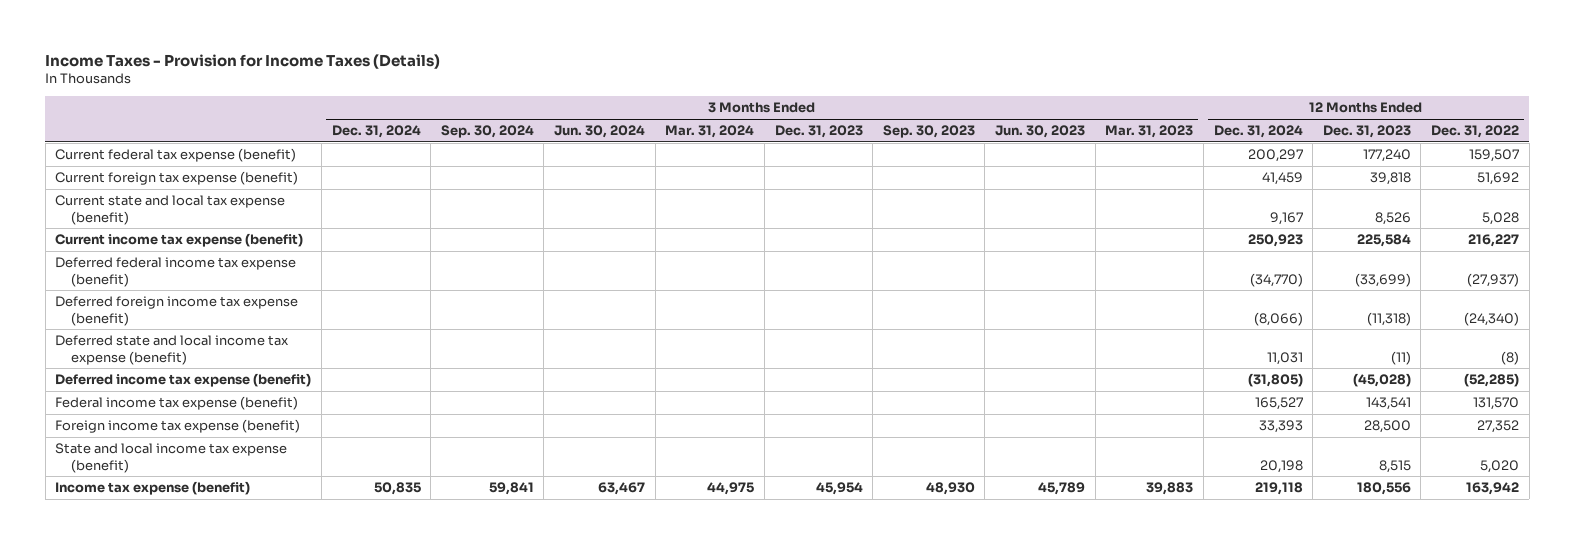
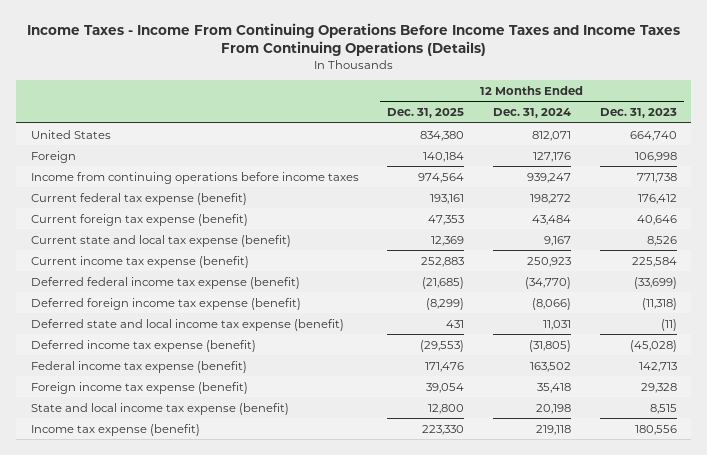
- Income Taxes - Provision for Income Taxes (Details)
+ Income Taxes - Income From Continuing Operations Before Income Taxes and Income Taxes From Continuing Operations (Details)
- | 3 Months Ended Dec. 31, 2024 | 3 Months Ended Sep. 30, 2024 | 3 Months Ended Jun. 30, 2024 | 3 Months Ended Mar. 31, 2024 | 3 Months Ended Dec. 31, 2023 | 3 Months Ended Sep. 30, 2023 | 3 Months Ended Jun. 30, 2023 | 3 Months Ended Mar. 31, 2023 | 12 Months Ended Dec. 31, 2024 | 12 Months Ended Dec. 31, 2023 | 12 Months Ended Dec. 31, 2022
+ | 12 Months Ended Dec. 31, 2025 | 12 Months Ended Dec. 31, 2024 | 12 Months Ended Dec. 31, 2023
- Current federal tax expense (benefit) | | | | | | | | | 200,297 | 177,240 | 159,507
- Current foreign tax expense (benefit) | | | | | | | | | 41,459 | 39,818 | 51,692
+ United States | 834,380 | 812,071 | 664,740
+ Foreign | 140,184 | 127,176 | 106,998
+ Income from continuing operations before income taxes | 974,564 | 939,247 | 771,738
+ Current federal tax expense (benefit) | 193,161 | 198,272 | 176,412
+ Current foreign tax expense (benefit) | 47,353 | 43,484 | 40,646
- Federal income tax expense (benefit) | | | | | | | | | 165,527 | 143,541 | 131,570
- Foreign income tax expense (benefit) | | | | | | | | | 33,393 | 28,500 | 27,352
+ Federal income tax expense (benefit) | 171,476 | 163,502 | 142,713
+ Foreign income tax expense (benefit) | 39,054 | 35,418 | 29,328

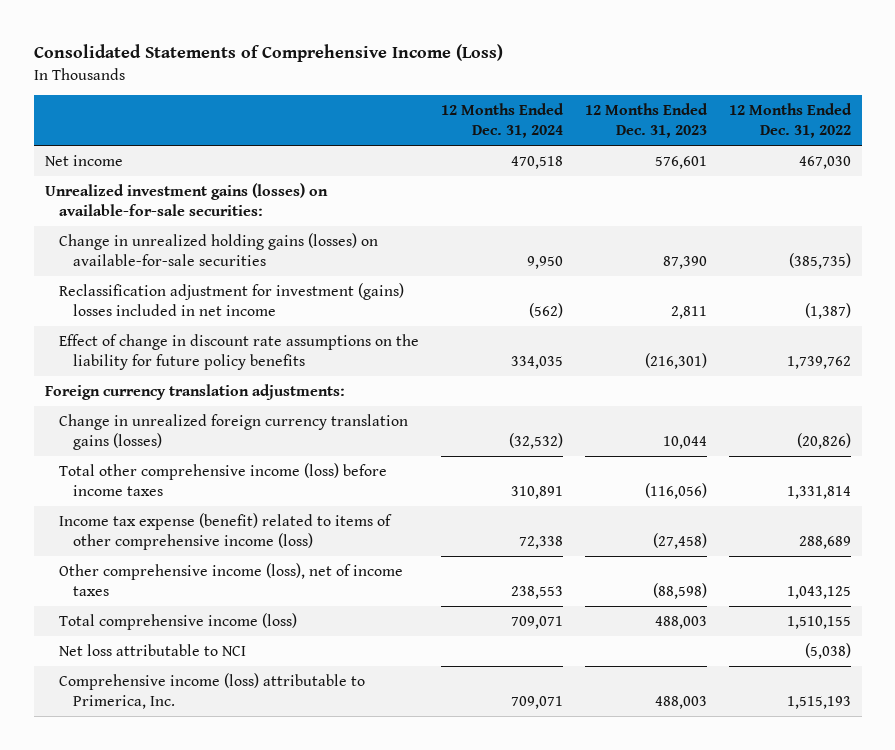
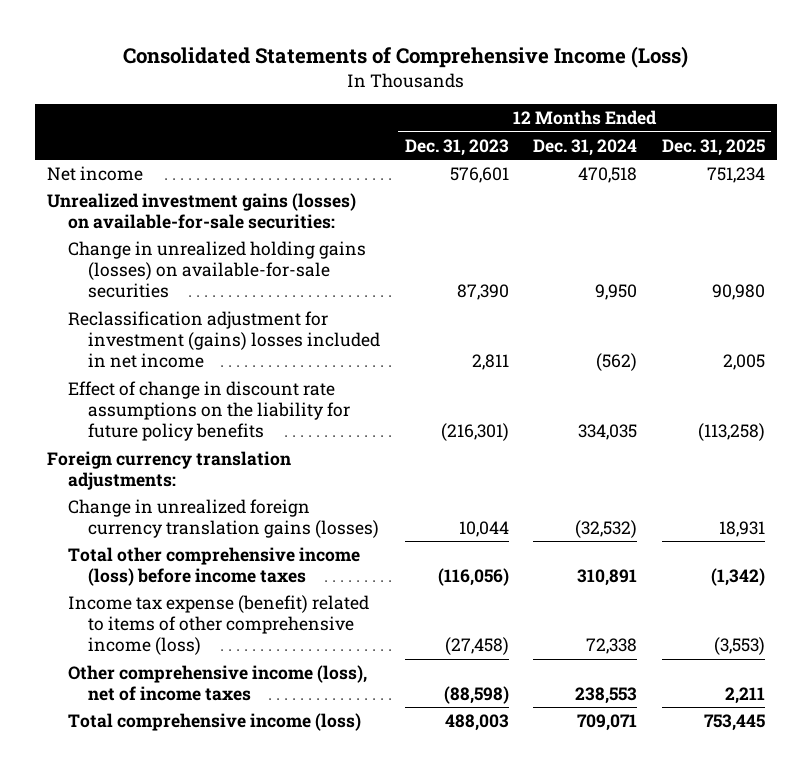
- | 12 Months Ended Dec. 31, 2024 | 12 Months Ended Dec. 31, 2023 | 12 Months Ended Dec. 31, 2022
+ | 12 Months Ended Dec. 31, 2023 | 12 Months Ended Dec. 31, 2024 | 12 Months Ended Dec. 31, 2025
- Net loss attributable to NCI | | | (5,038)
- Comprehensive income (loss) attributable to Primerica, Inc. | 709,071 | 488,003 | 1,515,193

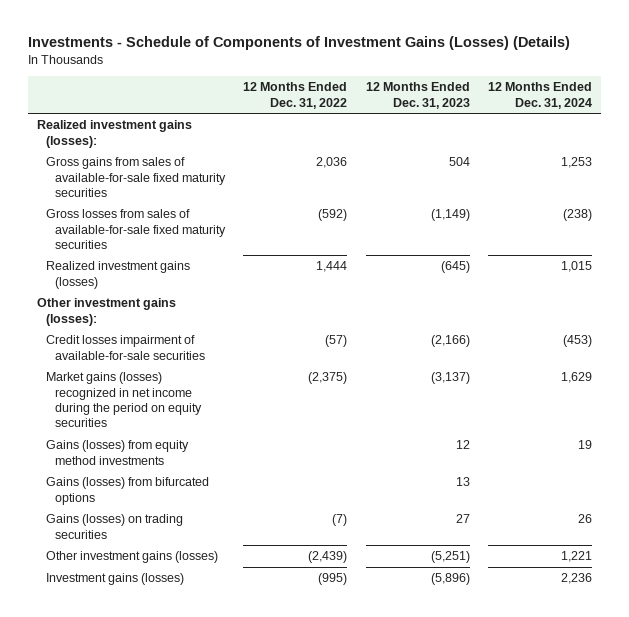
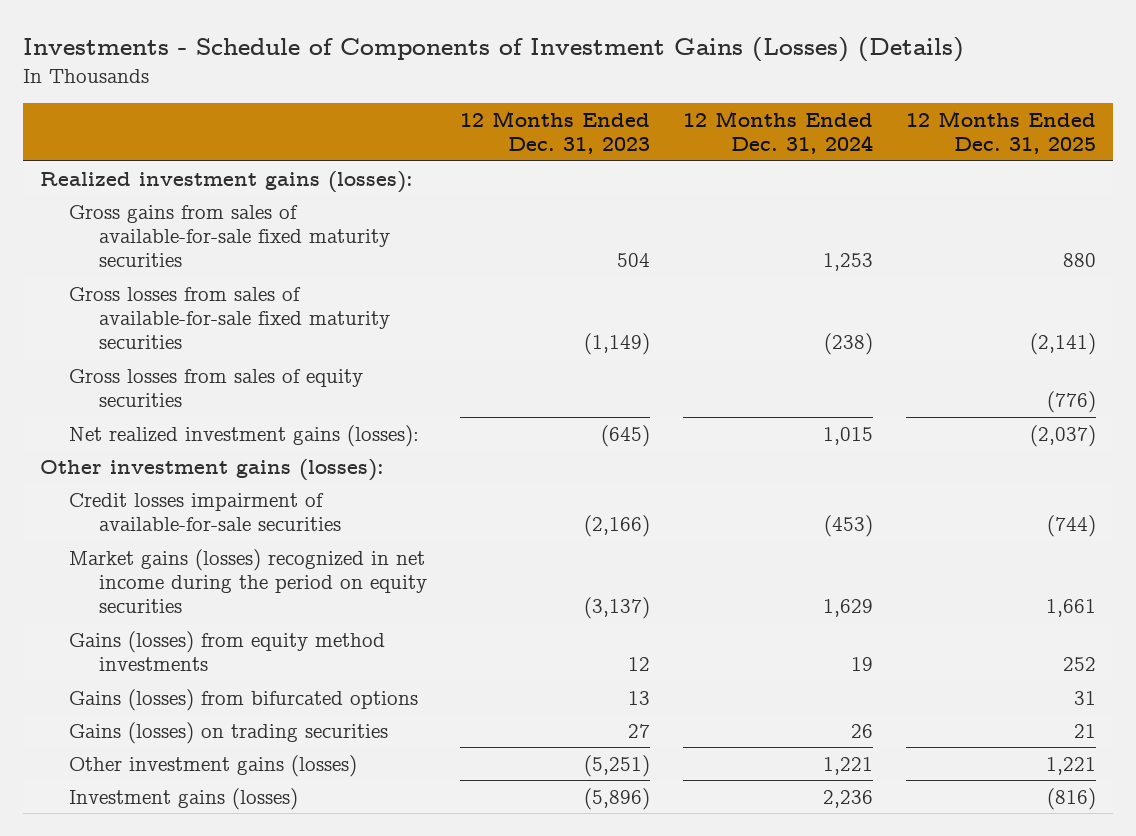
- | 12 Months Ended Dec. 31, 2022 | 12 Months Ended Dec. 31, 2023 | 12 Months Ended Dec. 31, 2024
+ | 12 Months Ended Dec. 31, 2023 | 12 Months Ended Dec. 31, 2024 | 12 Months Ended Dec. 31, 2025
- Realized investment gains (losses) | 1,444 | (645) | 1,015
+ Gross losses from sales of equity securities | | | (776)
+ Net realized investment gains (losses): | (645) | 1,015 | (2,037)

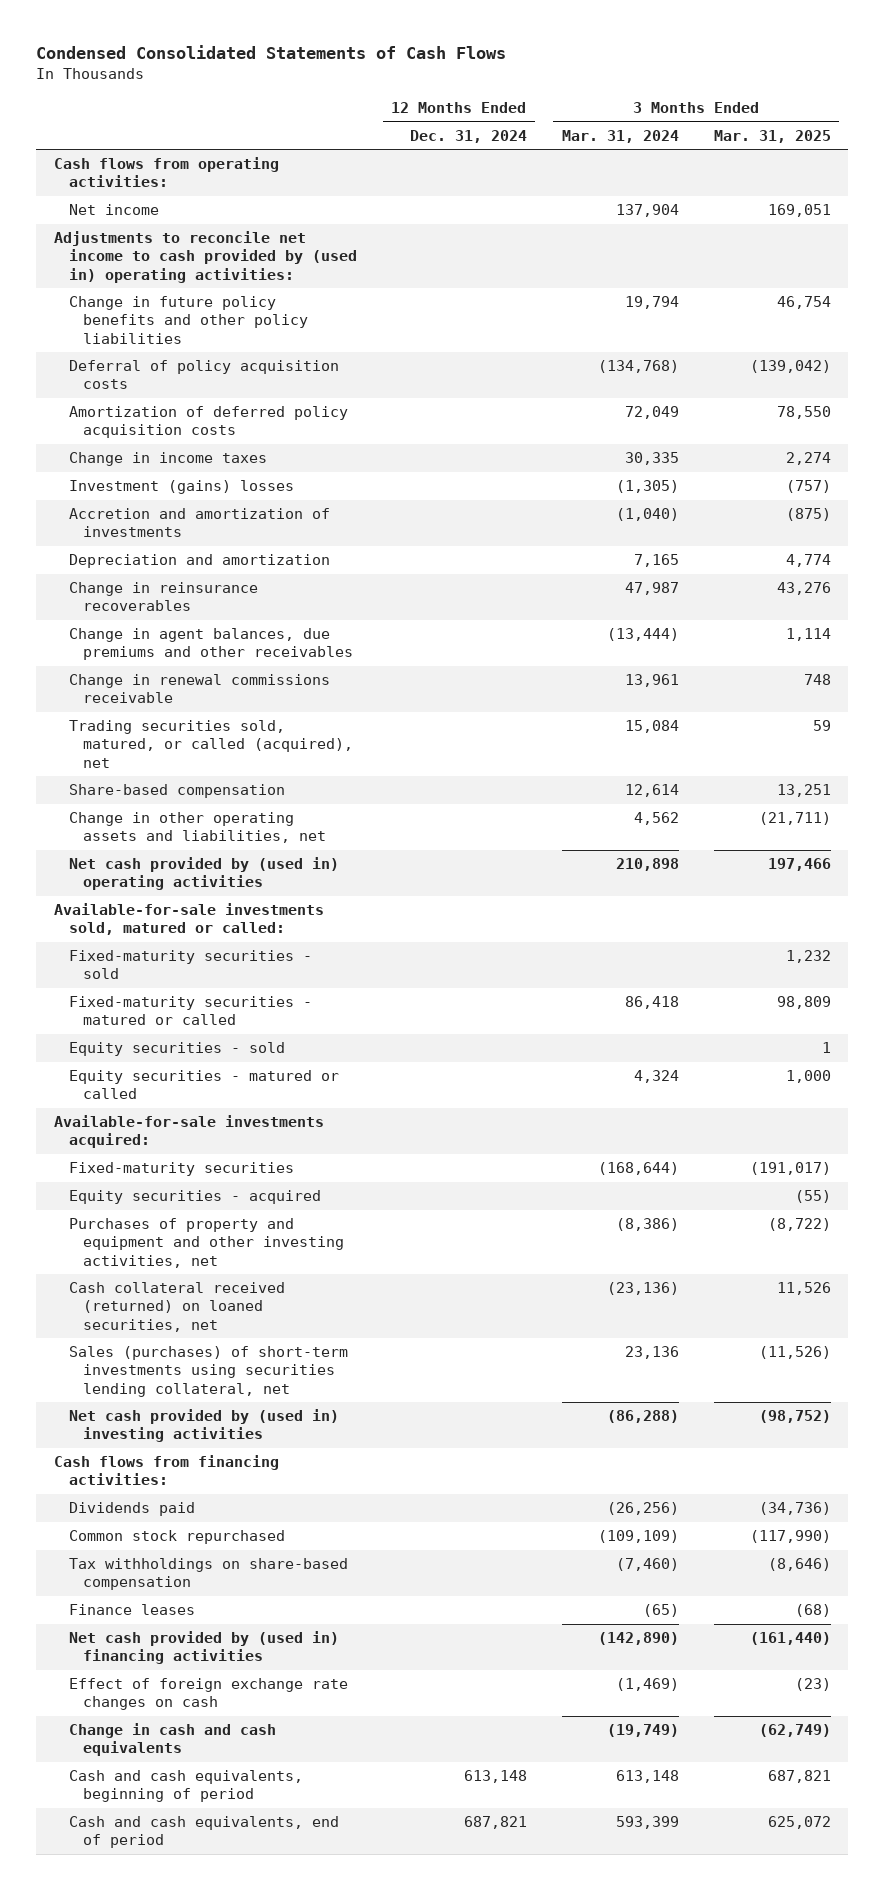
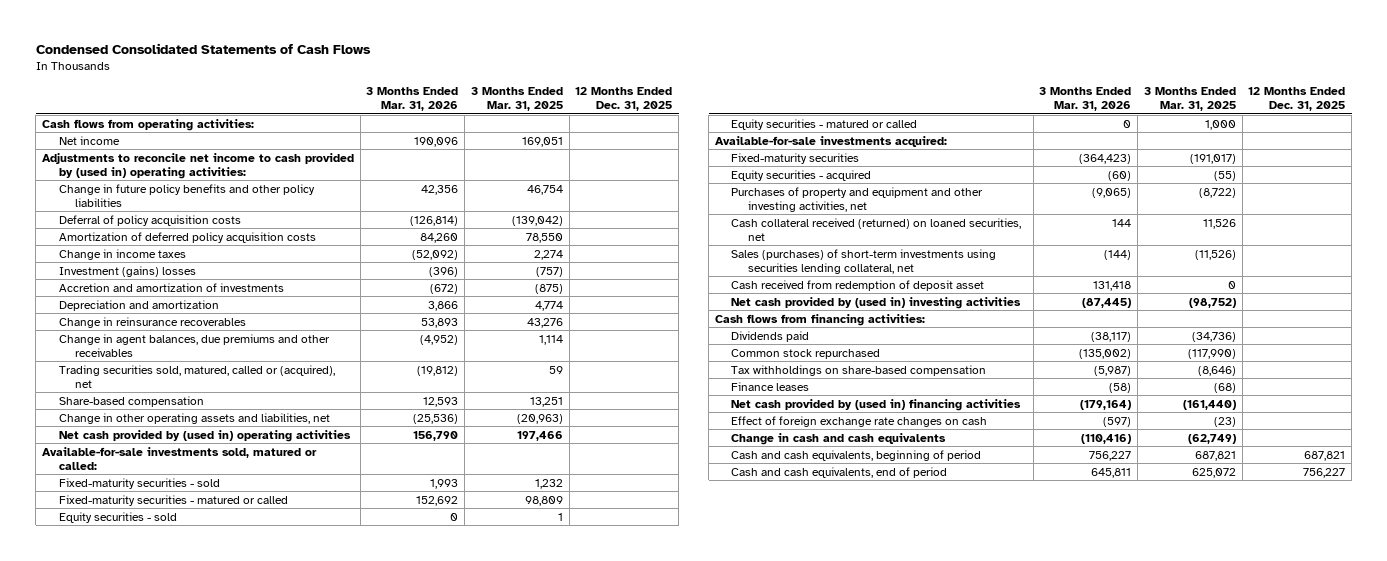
- | 12 Months Ended Dec. 31, 2024 | 3 Months Ended Mar. 31, 2024 | 3 Months Ended Mar. 31, 2025
+ | 3 Months Ended Mar. 31, 2026 | 3 Months Ended Mar. 31, 2025 | 12 Months Ended Dec. 31, 2025
- Change in renewal commissions receivable | | 13,961 | 748
- Trading securities sold, matured, or called (acquired), net | | 15,084 | 59
+ Trading securities sold, matured, called or (acquired), net | (19,812) | 59 |
- Change in other operating assets and liabilities, net | | 4,562 | (21,711)
+ Change in other operating assets and liabilities, net | (25,536) | (20,963) |
+ Cash received from redemption of deposit asset | 131,418 | 0 |

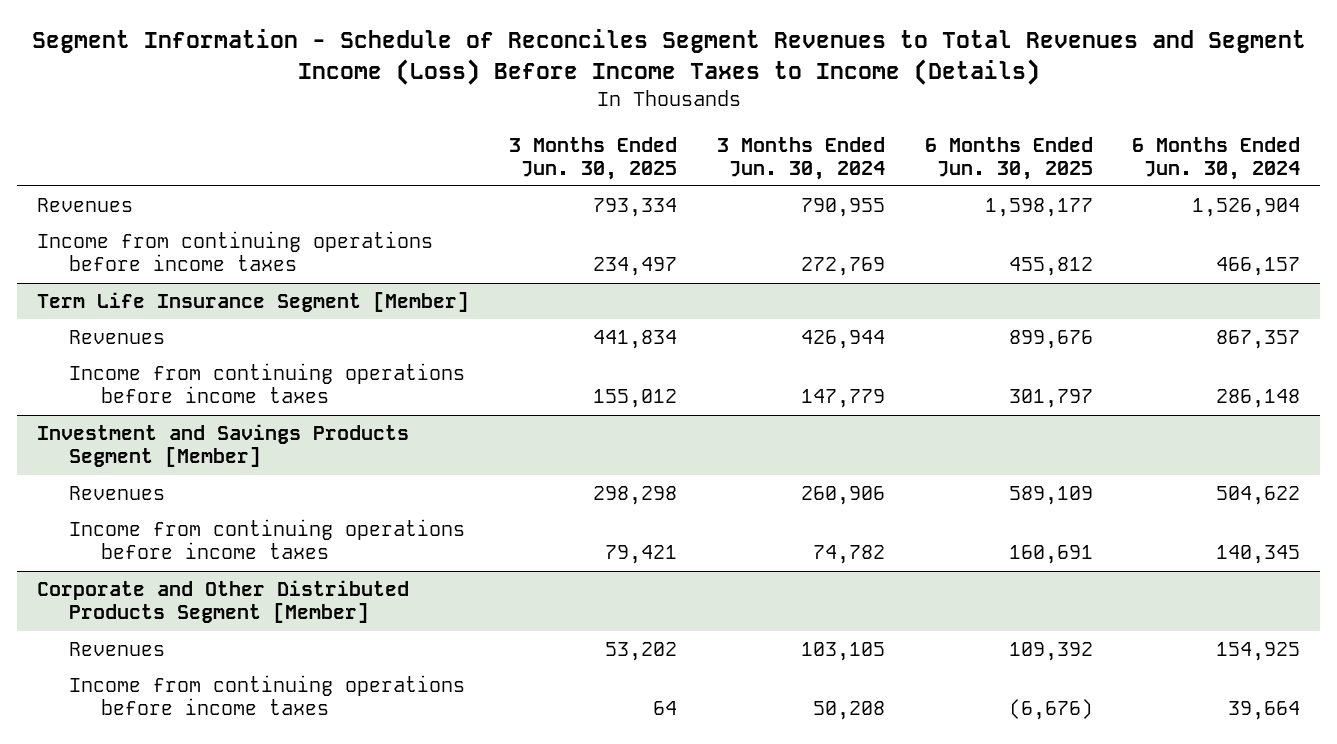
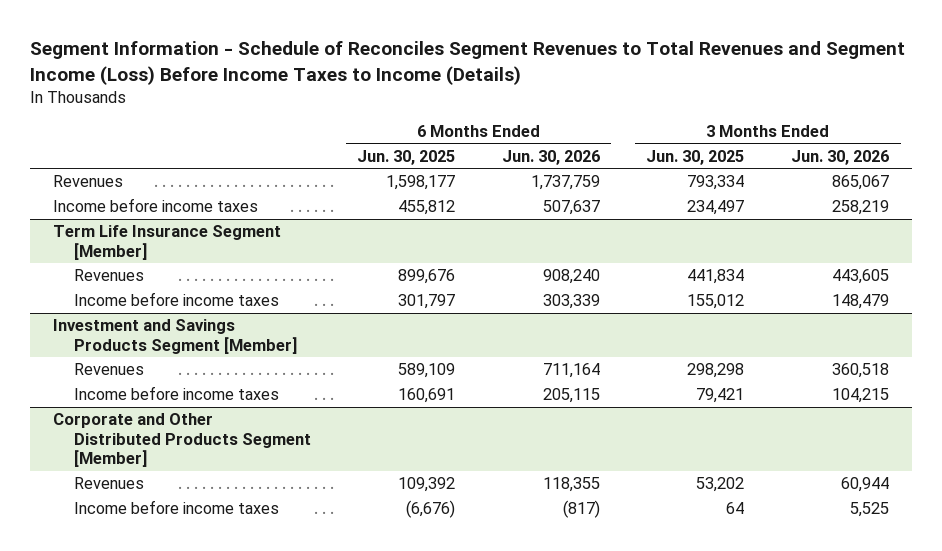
- | 3 Months Ended Jun. 30, 2025 | 3 Months Ended Jun. 30, 2024 | 6 Months Ended Jun. 30, 2025 | 6 Months Ended Jun. 30, 2024
+ | 6 Months Ended Jun. 30, 2025 | 6 Months Ended Jun. 30, 2026 | 3 Months Ended Jun. 30, 2025 | 3 Months Ended Jun. 30, 2026
- Income from continuing operations before income taxes | 234,497 | 272,769 | 455,812 | 466,157
+ Income before income taxes | 455,812 | 507,637 | 234,497 | 258,219
@ Term Life Insurance Segment [Member]
- Income from continuing operations before income taxes | 155,012 | 147,779 | 301,797 | 286,148
+ Income before income taxes | 301,797 | 303,339 | 155,012 | 148,479
@ Investment and Savings Products Segment [Member]
- Income from continuing operations before income taxes | 79,421 | 74,782 | 160,691 | 140,345
+ Income before income taxes | 160,691 | 205,115 | 79,421 | 104,215
@ Corporate and Other Distributed Products Segment [Member]
- Income from continuing operations before income taxes | 64 | 50,208 | (6,676) | 39,664
+ Income before income taxes | (6,676) | (817) | 64 | 5,525

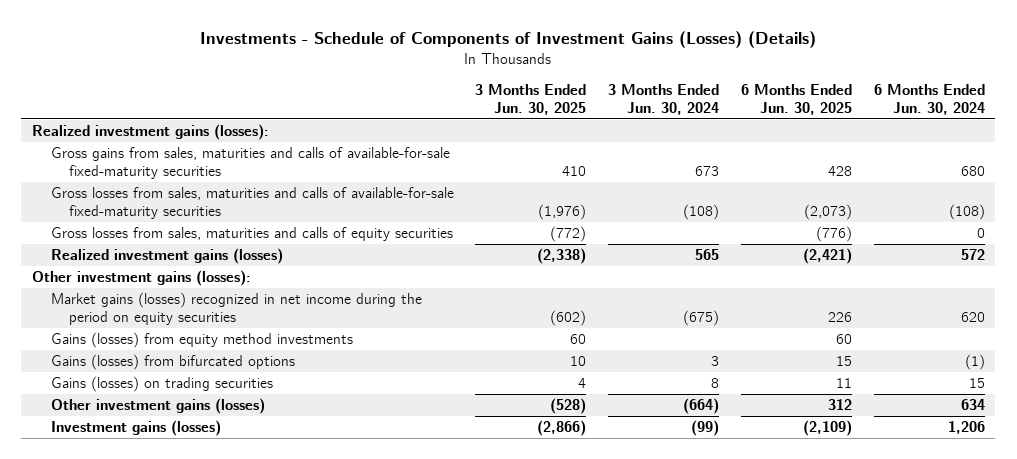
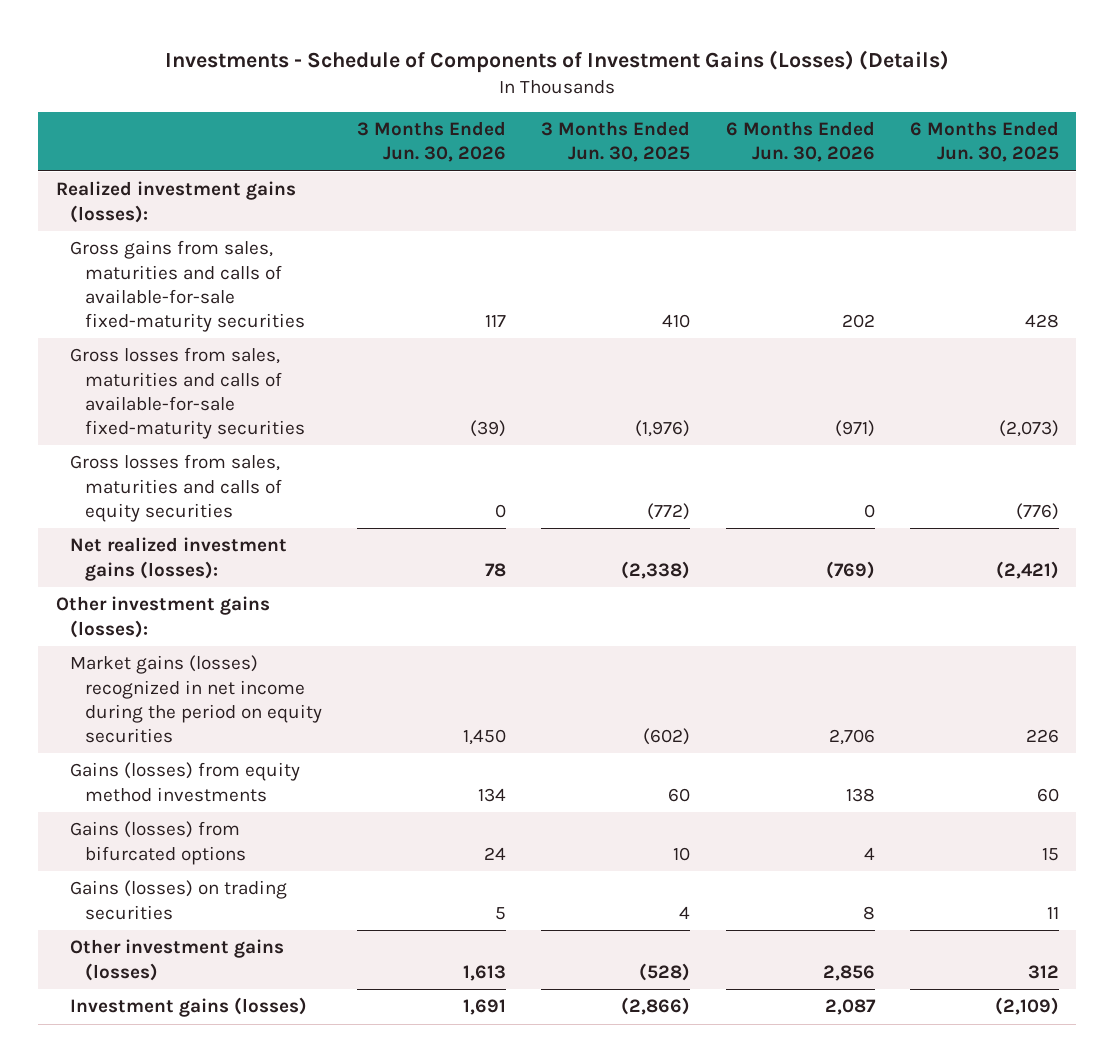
- | 3 Months Ended Jun. 30, 2025 | 3 Months Ended Jun. 30, 2024 | 6 Months Ended Jun. 30, 2025 | 6 Months Ended Jun. 30, 2024
+ | 3 Months Ended Jun. 30, 2026 | 3 Months Ended Jun. 30, 2025 | 6 Months Ended Jun. 30, 2026 | 6 Months Ended Jun. 30, 2025
- Realized investment gains (losses) | (2,338) | 565 | (2,421) | 572
+ Net realized investment gains (losses): | 78 | (2,338) | (769) | (2,421)

